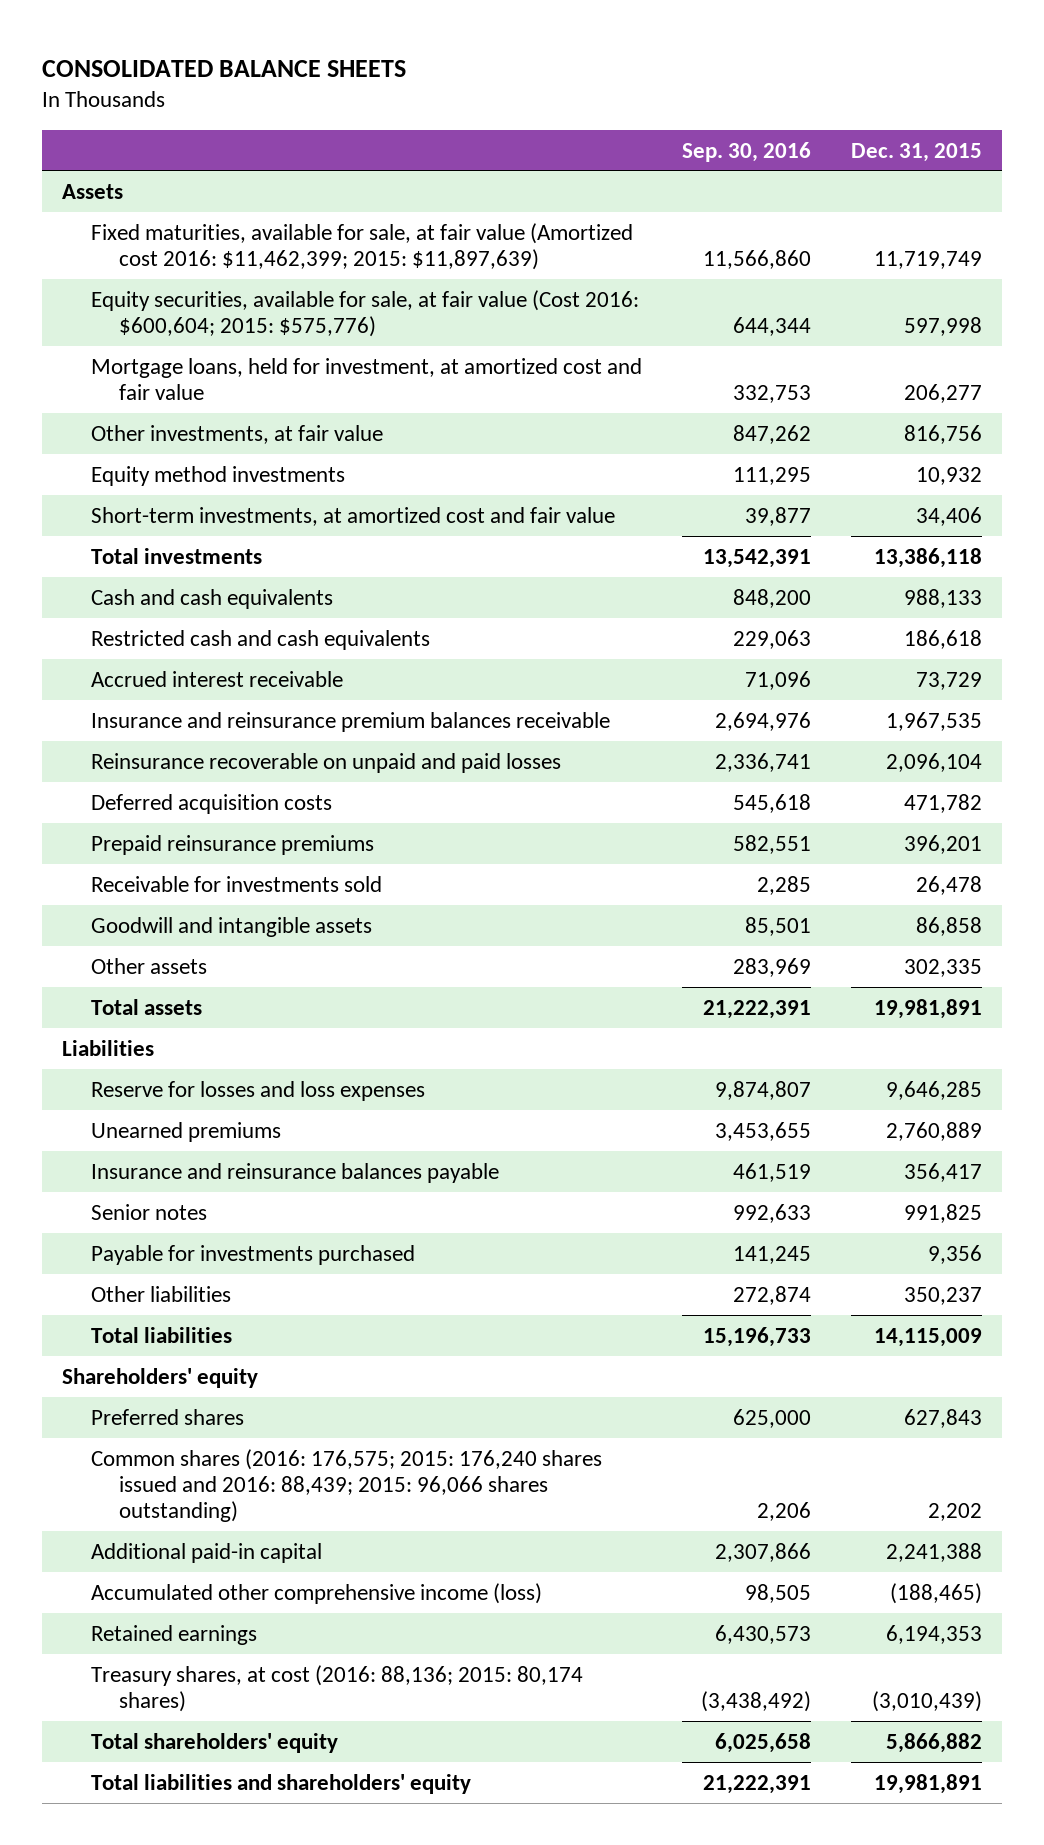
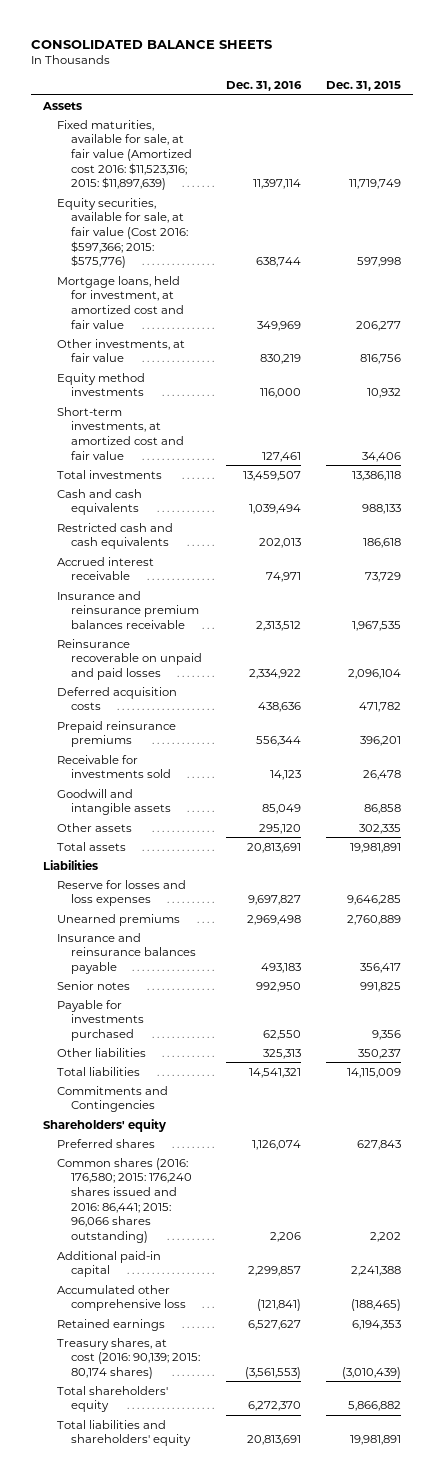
- | Sep. 30, 2016 | Dec. 31, 2015
+ | Dec. 31, 2016 | Dec. 31, 2015
- Fixed maturities, available for sale, at fair value (Amortized cost 2016: $11,462,399; 2015: $11,897,639) | 11,566,860 | 11,719,749
- Equity securities, available for sale, at fair value (Cost 2016: $600,604; 2015: $575,776) | 644,344 | 597,998
+ Fixed maturities, available for sale, at fair value (Amortized cost 2016: $11,523,316; 2015: $11,897,639) | 11,397,114 | 11,719,749
+ Equity securities, available for sale, at fair value (Cost 2016: $597,366; 2015: $575,776) | 638,744 | 597,998
+ Commitments and Contingencies
- Common shares (2016: 176,575; 2015: 176,240 shares issued and 2016: 88,439; 2015: 96,066 shares outstanding) | 2,206 | 2,202
+ Common shares (2016: 176,580; 2015: 176,240 shares issued and 2016: 86,441; 2015: 96,066 shares outstanding) | 2,206 | 2,202
- Accumulated other comprehensive income (loss) | 98,505 | (188,465)
+ Accumulated other comprehensive loss | (121,841) | (188,465)
- Treasury shares, at cost (2016: 88,136; 2015: 80,174 shares) | (3,438,492) | (3,010,439)
+ Treasury shares, at cost (2016: 90,139; 2015: 80,174 shares) | (3,561,553) | (3,010,439)

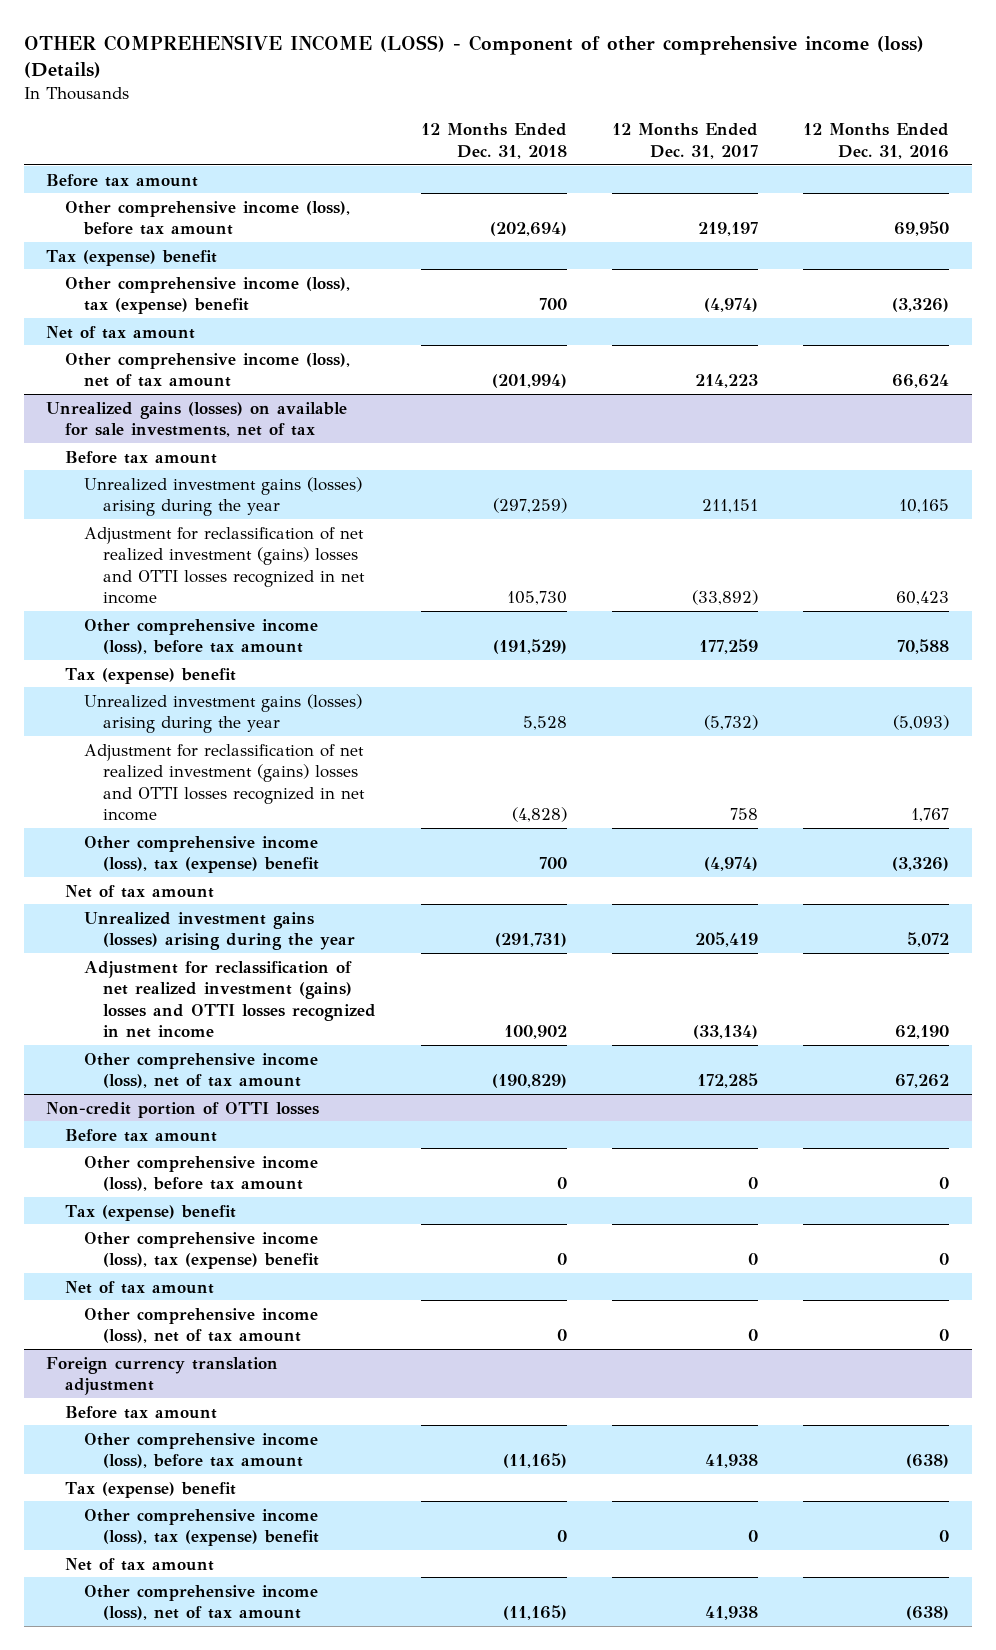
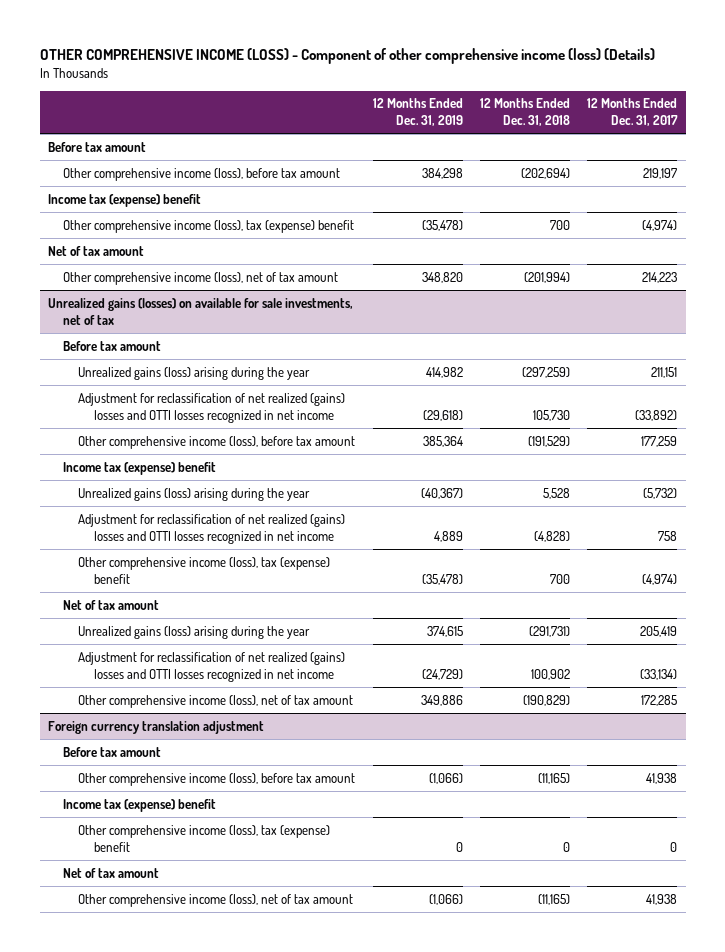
- | 12 Months Ended Dec. 31, 2018 | 12 Months Ended Dec. 31, 2017 | 12 Months Ended Dec. 31, 2016
+ | 12 Months Ended Dec. 31, 2019 | 12 Months Ended Dec. 31, 2018 | 12 Months Ended Dec. 31, 2017
- Tax (expense) benefit
+ Income tax (expense) benefit
@ Unrealized gains (losses) on available for sale investments, net of tax
- Unrealized investment gains (losses) arising during the year | (297,259) | 211,151 | 10,165
- Adjustment for reclassification of net realized investment (gains) losses and OTTI losses recognized in net income | 105,730 | (33,892) | 60,423
+ Unrealized gains (loss) arising during the year | 414,982 | (297,259) | 211,151
+ Adjustment for reclassification of net realized (gains) losses and OTTI losses recognized in net income | (29,618) | 105,730 | (33,892)
- Tax (expense) benefit
- Unrealized investment gains (losses) arising during the year | 5,528 | (5,732) | (5,093)
- Adjustment for reclassification of net realized investment (gains) losses and OTTI losses recognized in net income | (4,828) | 758 | 1,767
+ Income tax (expense) benefit
+ Unrealized gains (loss) arising during the year | (40,367) | 5,528 | (5,732)
+ Adjustment for reclassification of net realized (gains) losses and OTTI losses recognized in net income | 4,889 | (4,828) | 758
- Unrealized investment gains (losses) arising during the year | (291,731) | 205,419 | 5,072
- Adjustment for reclassification of net realized investment (gains) losses and OTTI losses recognized in net income | 100,902 | (33,134) | 62,190
+ Unrealized gains (loss) arising during the year | 374,615 | (291,731) | 205,419
+ Adjustment for reclassification of net realized (gains) losses and OTTI losses recognized in net income | (24,729) | 100,902 | (33,134)
- Non-credit portion of OTTI losses
- Before tax amount
- Other comprehensive income (loss), before tax amount | 0 | 0 | 0
- Tax (expense) benefit
- Other comprehensive income (loss), tax (expense) benefit | 0 | 0 | 0
- Net of tax amount
- Other comprehensive income (loss), net of tax amount | 0 | 0 | 0
@ Foreign currency translation adjustment
- Tax (expense) benefit
+ Income tax (expense) benefit

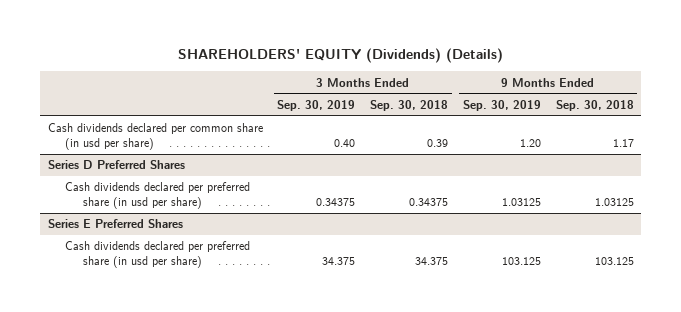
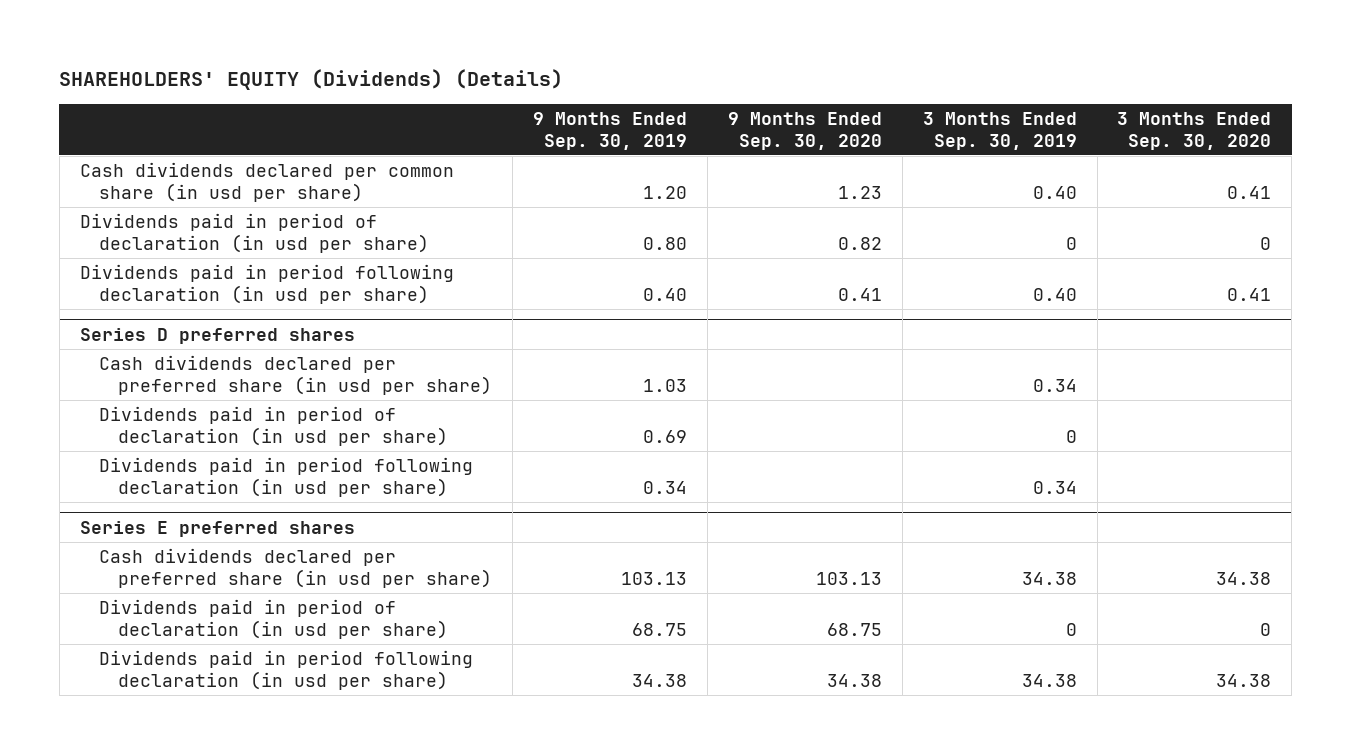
- | 3 Months Ended Sep. 30, 2019 | 3 Months Ended Sep. 30, 2018 | 9 Months Ended Sep. 30, 2019 | 9 Months Ended Sep. 30, 2018
+ | 9 Months Ended Sep. 30, 2019 | 9 Months Ended Sep. 30, 2020 | 3 Months Ended Sep. 30, 2019 | 3 Months Ended Sep. 30, 2020
- Series D Preferred Shares
- Cash dividends declared per preferred share (in usd per share) | 0.34375 | 0.34375 | 1.03125 | 1.03125
- Series E Preferred Shares
- Cash dividends declared per preferred share (in usd per share) | 34.375 | 34.375 | 103.125 | 103.125
+ Dividends paid in period of declaration (in usd per share) | 0.80 | 0.82 | 0 | 0
+ Dividends paid in period following declaration (in usd per share) | 0.40 | 0.41 | 0.40 | 0.41
+ Series D preferred shares
+ Cash dividends declared per preferred share (in usd per share) | 1.03 | | 0.34 |
+ Dividends paid in period of declaration (in usd per share) | 0.69 | | 0 |
+ Dividends paid in period following declaration (in usd per share) | 0.34 | | 0.34 |
+ Series E preferred shares
+ Cash dividends declared per preferred share (in usd per share) | 103.13 | 103.13 | 34.38 | 34.38
+ Dividends paid in period of declaration (in usd per share) | 68.75 | 68.75 | 0 | 0
+ Dividends paid in period following declaration (in usd per share) | 34.38 | 34.38 | 34.38 | 34.38

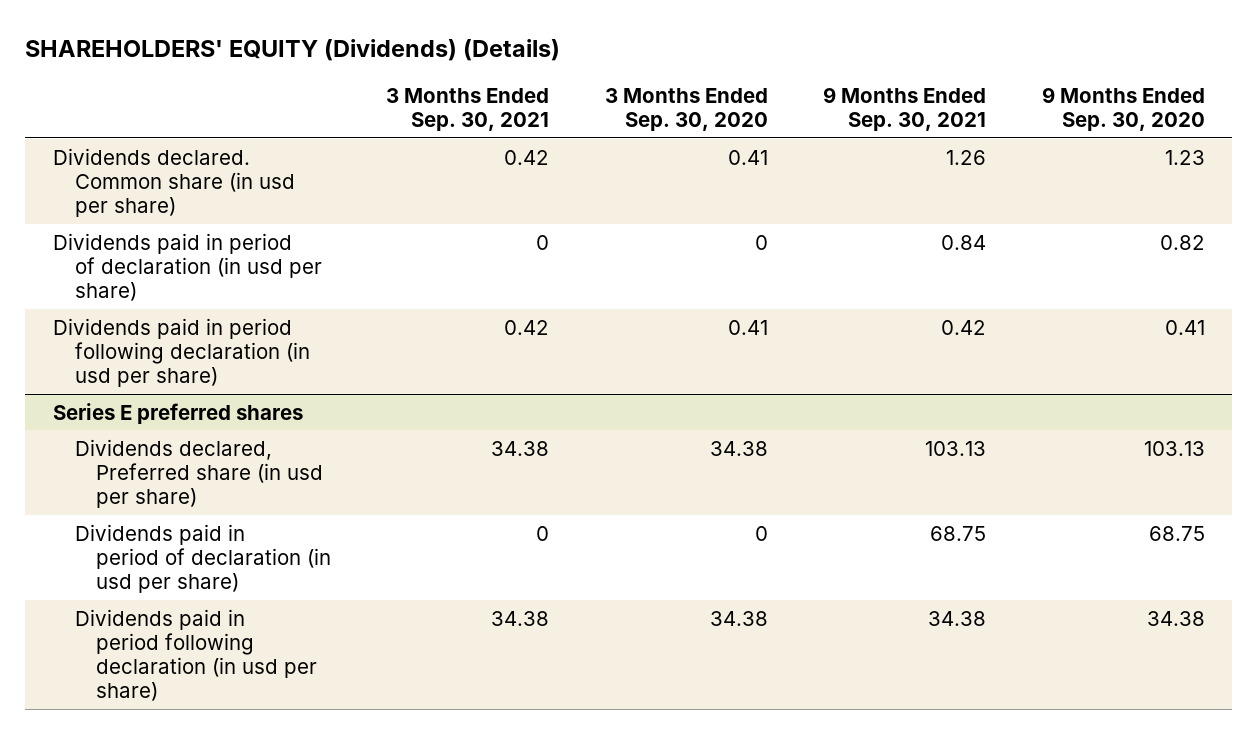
- | 9 Months Ended Sep. 30, 2019 | 9 Months Ended Sep. 30, 2020 | 3 Months Ended Sep. 30, 2019 | 3 Months Ended Sep. 30, 2020
+ | 3 Months Ended Sep. 30, 2021 | 3 Months Ended Sep. 30, 2020 | 9 Months Ended Sep. 30, 2021 | 9 Months Ended Sep. 30, 2020
- Cash dividends declared per common share (in usd per share) | 1.20 | 1.23 | 0.40 | 0.41
+ Dividends declared. Common share (in usd per share) | 0.42 | 0.41 | 1.26 | 1.23
- Series D preferred shares
- Cash dividends declared per preferred share (in usd per share) | 1.03 | | 0.34 |
- Dividends paid in period of declaration (in usd per share) | 0.69 | | 0 |
- Dividends paid in period following declaration (in usd per share) | 0.34 | | 0.34 |
@ Series E preferred shares
- Cash dividends declared per preferred share (in usd per share) | 103.13 | 103.13 | 34.38 | 34.38
+ Dividends declared, Preferred share (in usd per share) | 34.38 | 34.38 | 103.13 | 103.13

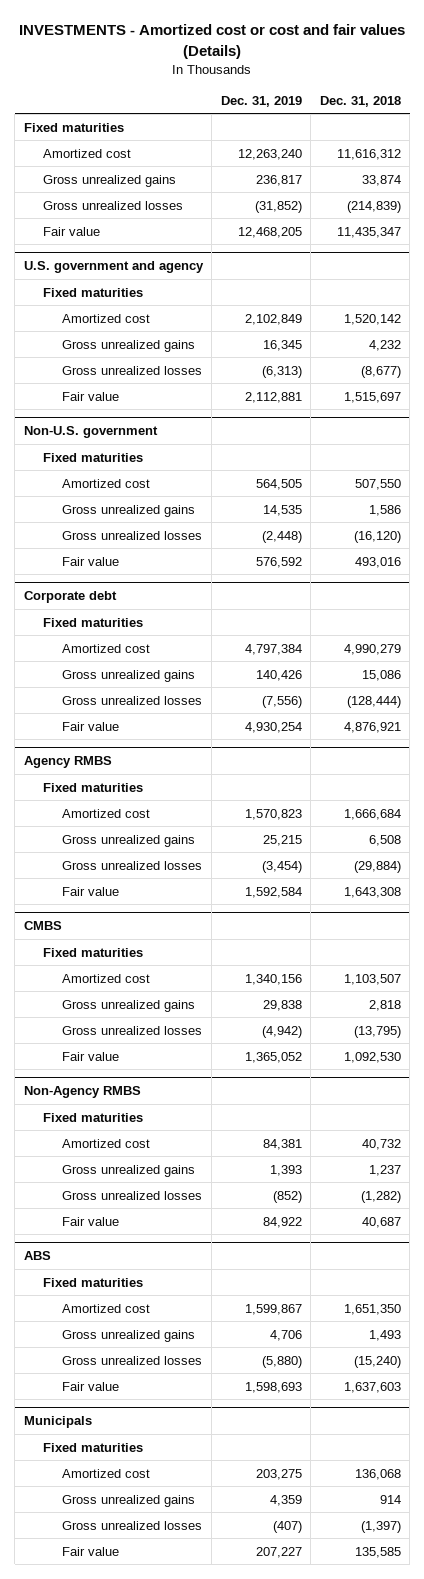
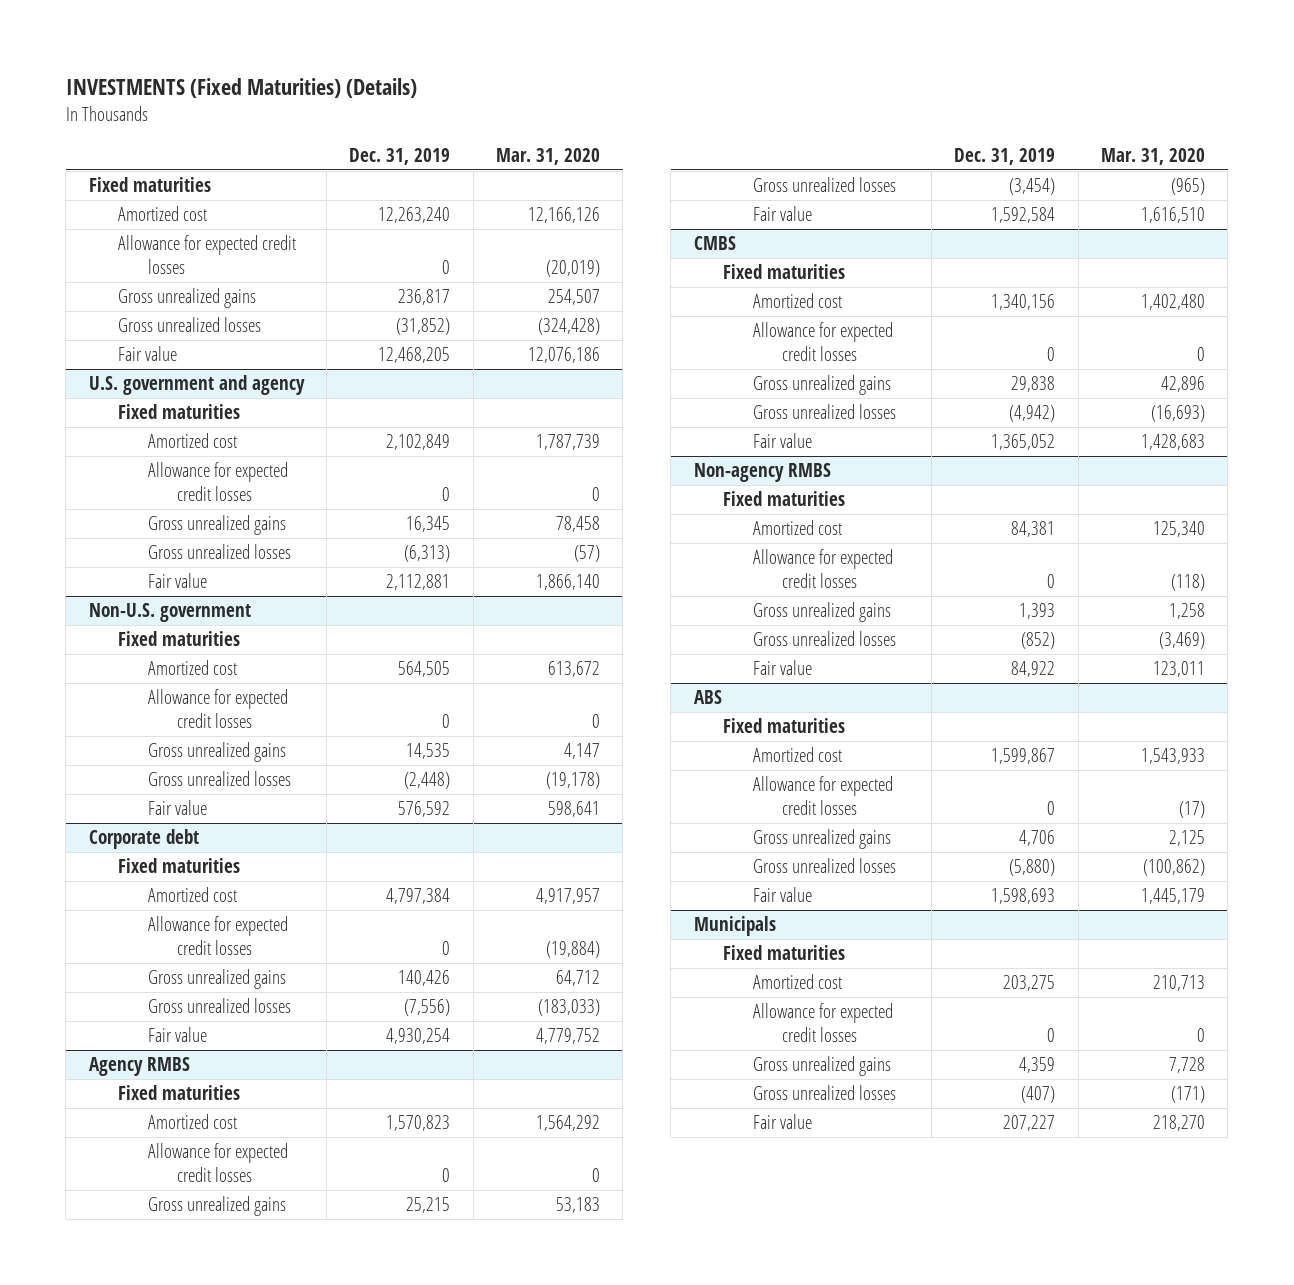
- INVESTMENTS - Amortized cost or cost and fair values (Details)
+ INVESTMENTS (Fixed Maturities) (Details)
- | Dec. 31, 2019 | Dec. 31, 2018
+ | Dec. 31, 2019 | Mar. 31, 2020
+ Allowance for expected credit losses | 0 | (20,019)
@ U.S. government and agency
+ Allowance for expected credit losses | 0 | 0
@ Non-U.S. government
+ Allowance for expected credit losses | 0 | 0
@ Corporate debt
+ Allowance for expected credit losses | 0 | (19,884)
@ Agency RMBS
+ Allowance for expected credit losses | 0 | 0
@ CMBS
+ Allowance for expected credit losses | 0 | 0
- Non-Agency RMBS
+ Non-agency RMBS
+ Allowance for expected credit losses | 0 | (118)
@ ABS
+ Allowance for expected credit losses | 0 | (17)
@ Municipals
+ Allowance for expected credit losses | 0 | 0

